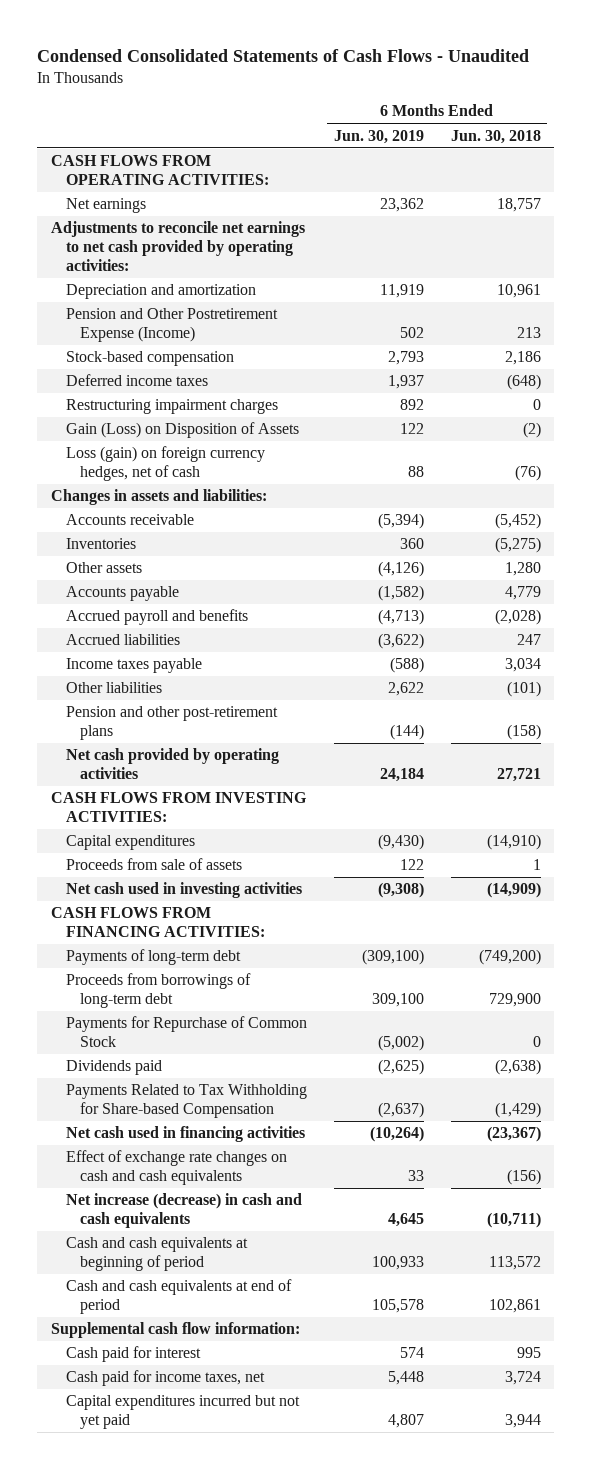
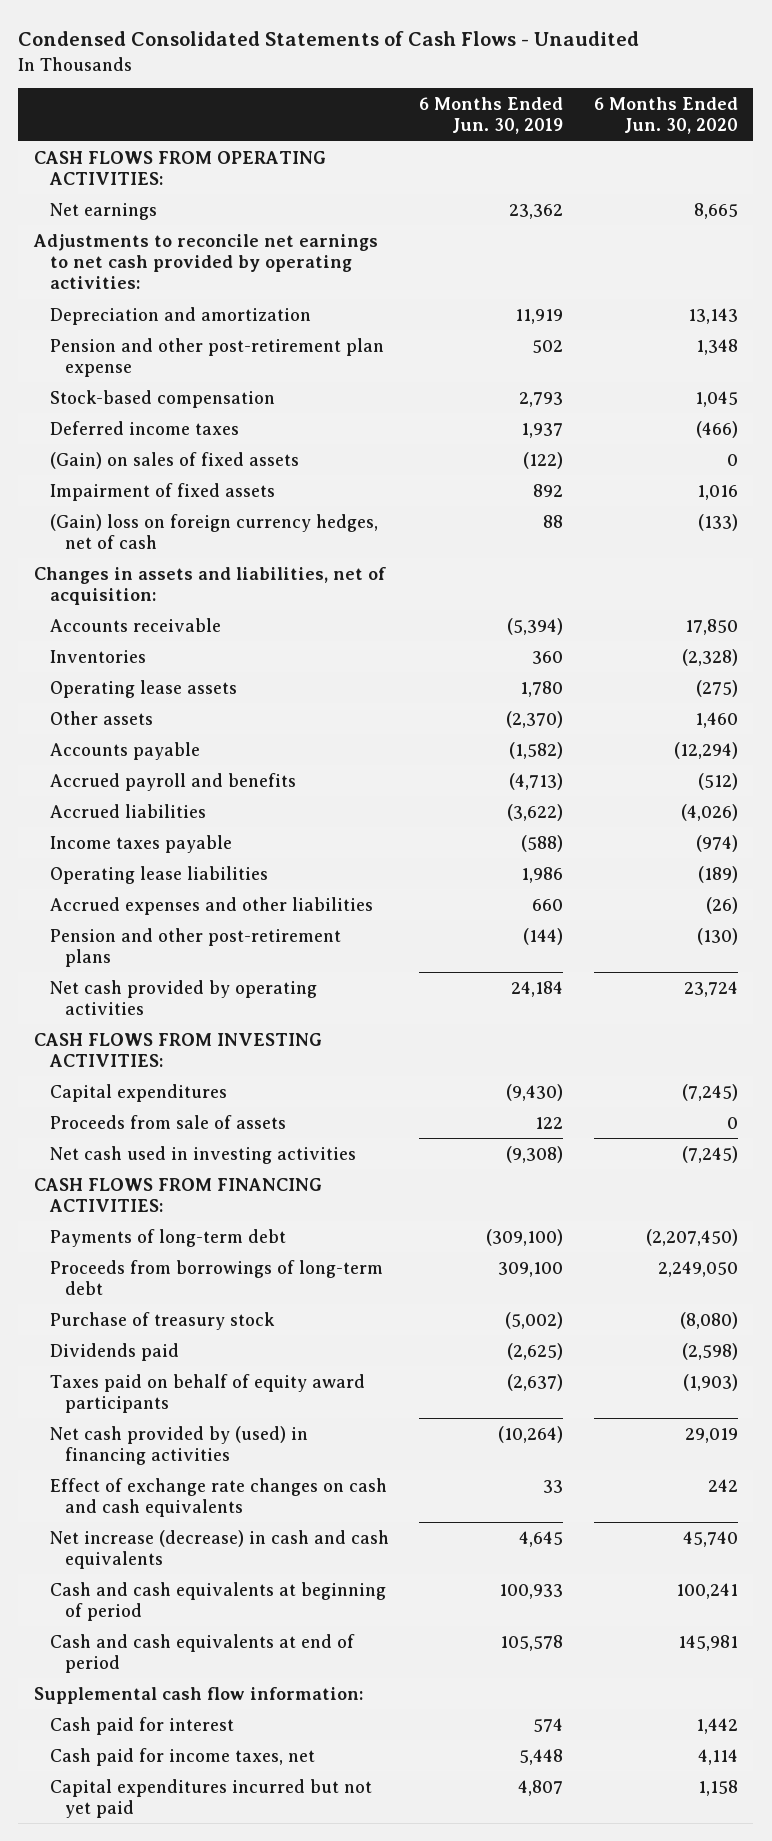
- | 6 Months Ended Jun. 30, 2019 | 6 Months Ended Jun. 30, 2018
+ | 6 Months Ended Jun. 30, 2019 | 6 Months Ended Jun. 30, 2020
- Pension and Other Postretirement Expense (Income) | 502 | 213
+ Pension and other post-retirement plan expense | 502 | 1,348
- Restructuring impairment charges | 892 | 0
- Gain (Loss) on Disposition of Assets | 122 | (2)
- Loss (gain) on foreign currency hedges, net of cash | 88 | (76)
- Changes in assets and liabilities:
+ (Gain) on sales of fixed assets | (122) | 0
+ Impairment of fixed assets | 892 | 1,016
+ (Gain) loss on foreign currency hedges, net of cash | 88 | (133)
+ Changes in assets and liabilities, net of acquisition:
- Other assets | (4,126) | 1,280
+ Operating lease assets | 1,780 | (275)
+ Other assets | (2,370) | 1,460
- Other liabilities | 2,622 | (101)
+ Operating lease liabilities | 1,986 | (189)
+ Accrued expenses and other liabilities | 660 | (26)
- Payments for Repurchase of Common Stock | (5,002) | 0
+ Purchase of treasury stock | (5,002) | (8,080)
- Payments Related to Tax Withholding for Share-based Compensation | (2,637) | (1,429)
- Net cash used in financing activities | (10,264) | (23,367)
+ Taxes paid on behalf of equity award participants | (2,637) | (1,903)
+ Net cash provided by (used) in financing activities | (10,264) | 29,019

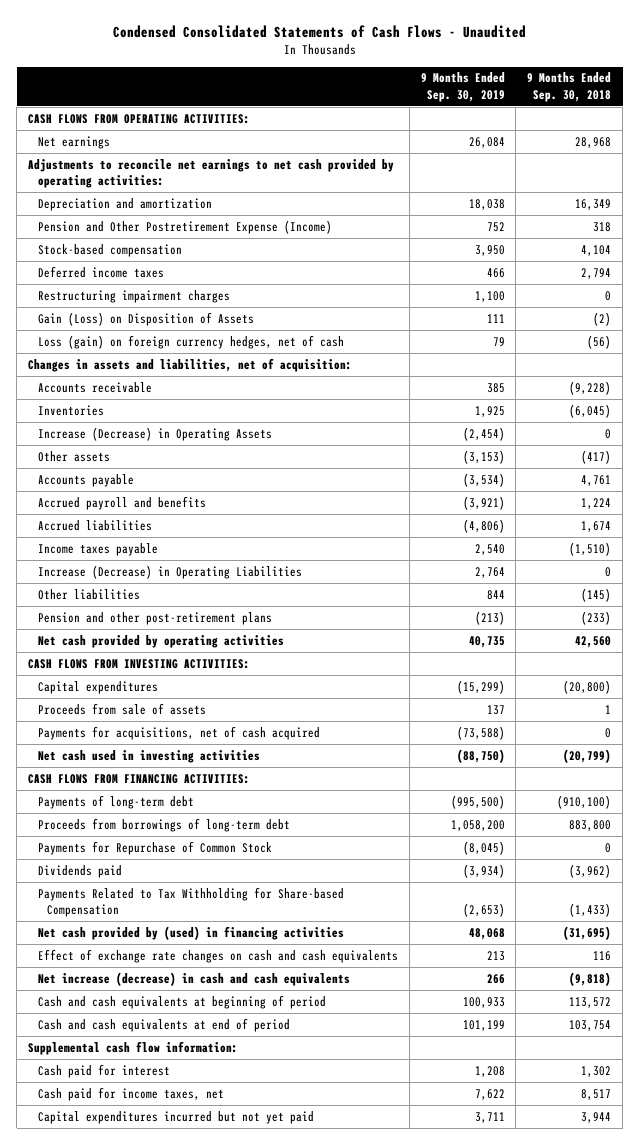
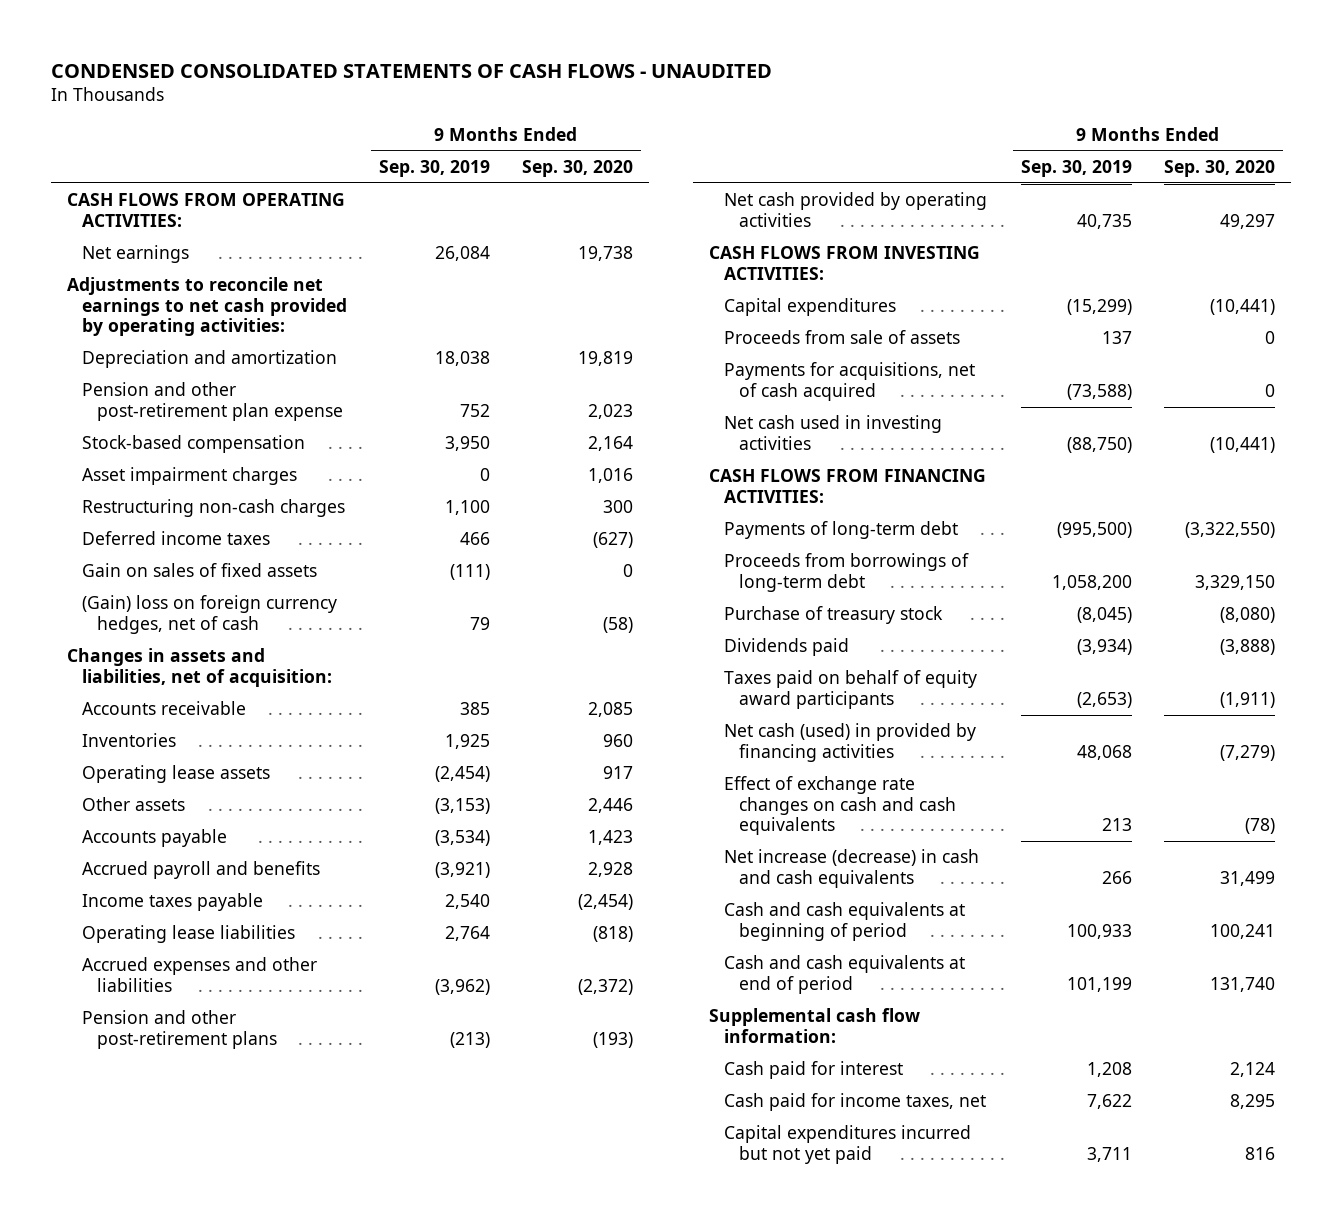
- Condensed Consolidated Statements of Cash Flows - Unaudited
+ CONDENSED CONSOLIDATED STATEMENTS OF CASH FLOWS - UNAUDITED
- | 9 Months Ended Sep. 30, 2019 | 9 Months Ended Sep. 30, 2018
+ | 9 Months Ended Sep. 30, 2019 | 9 Months Ended Sep. 30, 2020
- Pension and Other Postretirement Expense (Income) | 752 | 318
+ Pension and other post-retirement plan expense | 752 | 2,023
+ Asset impairment charges | 0 | 1,016
+ Restructuring non-cash charges | 1,100 | 300
- Restructuring impairment charges | 1,100 | 0
- Gain (Loss) on Disposition of Assets | 111 | (2)
- Loss (gain) on foreign currency hedges, net of cash | 79 | (56)
+ Gain on sales of fixed assets | (111) | 0
+ (Gain) loss on foreign currency hedges, net of cash | 79 | (58)
- Increase (Decrease) in Operating Assets | (2,454) | 0
+ Operating lease assets | (2,454) | 917
- Accrued liabilities | (4,806) | 1,674
- Increase (Decrease) in Operating Liabilities | 2,764 | 0
- Other liabilities | 844 | (145)
+ Operating lease liabilities | 2,764 | (818)
+ Accrued expenses and other liabilities | (3,962) | (2,372)
- Payments for Repurchase of Common Stock | (8,045) | 0
+ Purchase of treasury stock | (8,045) | (8,080)
- Payments Related to Tax Withholding for Share-based Compensation | (2,653) | (1,433)
- Net cash provided by (used) in financing activities | 48,068 | (31,695)
+ Taxes paid on behalf of equity award participants | (2,653) | (1,911)
+ Net cash (used) in provided by financing activities | 48,068 | (7,279)

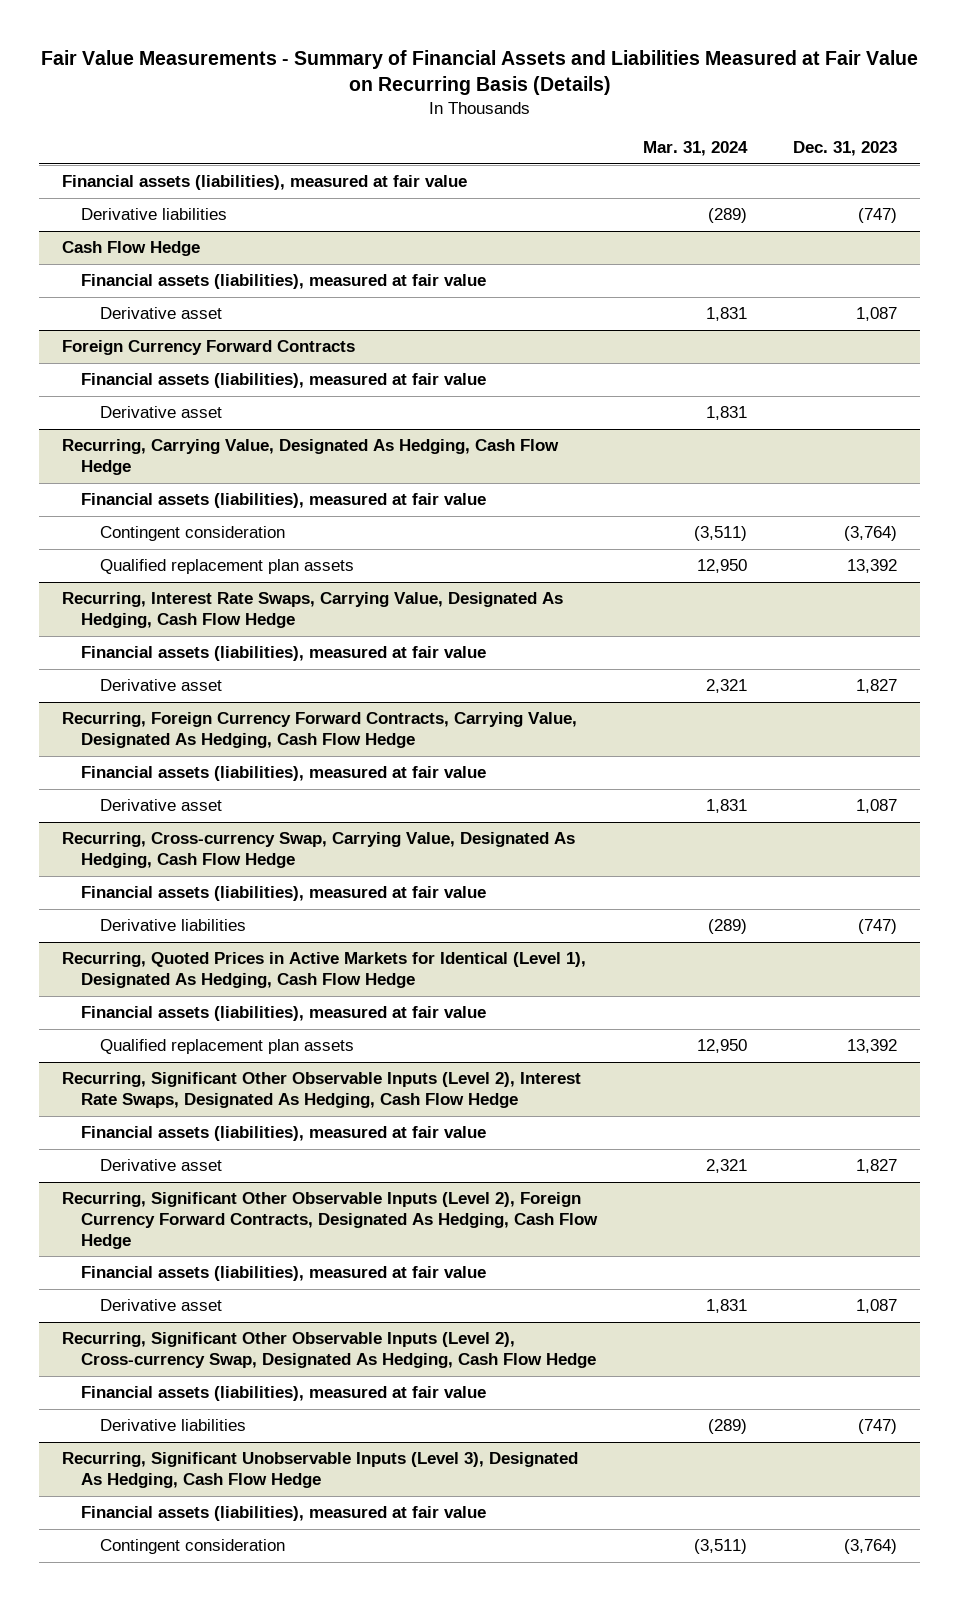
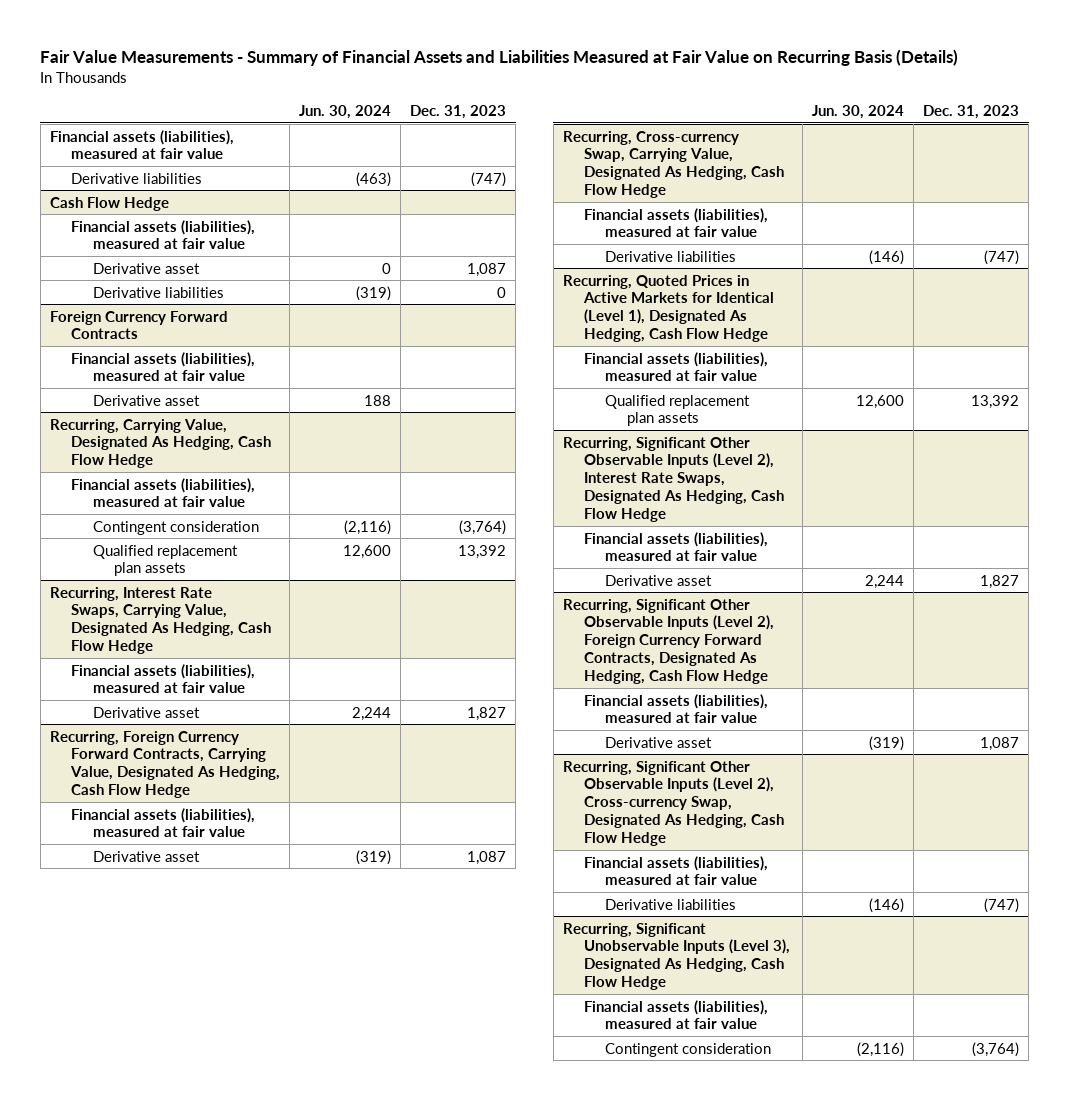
- | Mar. 31, 2024 | Dec. 31, 2023
+ | Jun. 30, 2024 | Dec. 31, 2023
@ Cash Flow Hedge
+ Derivative liabilities | (319) | 0

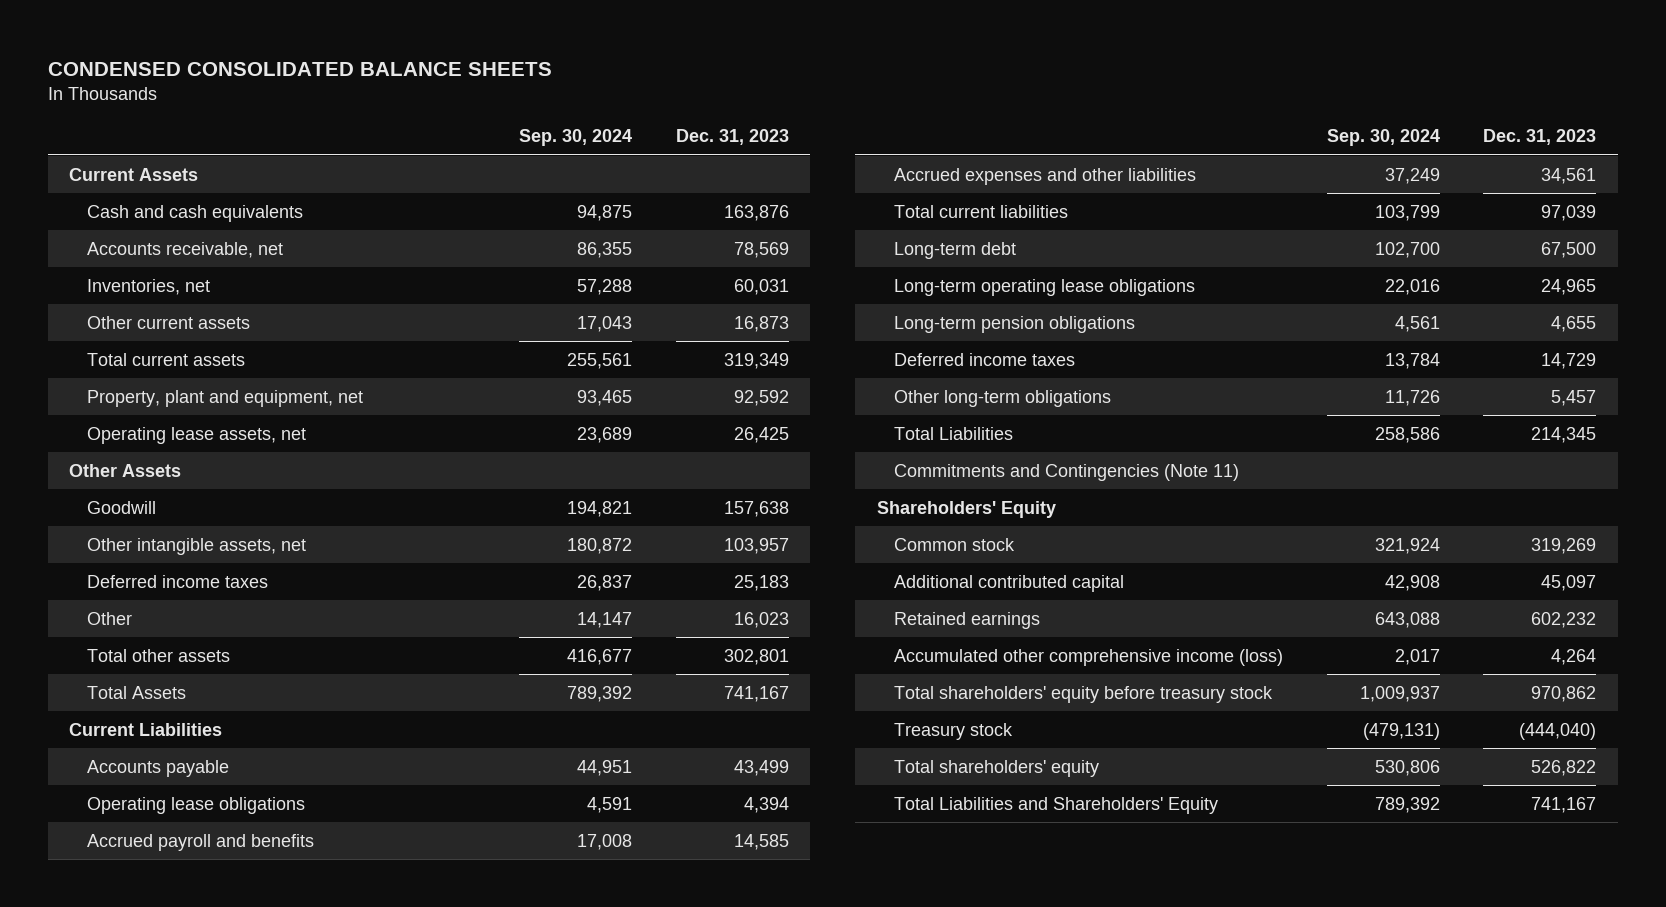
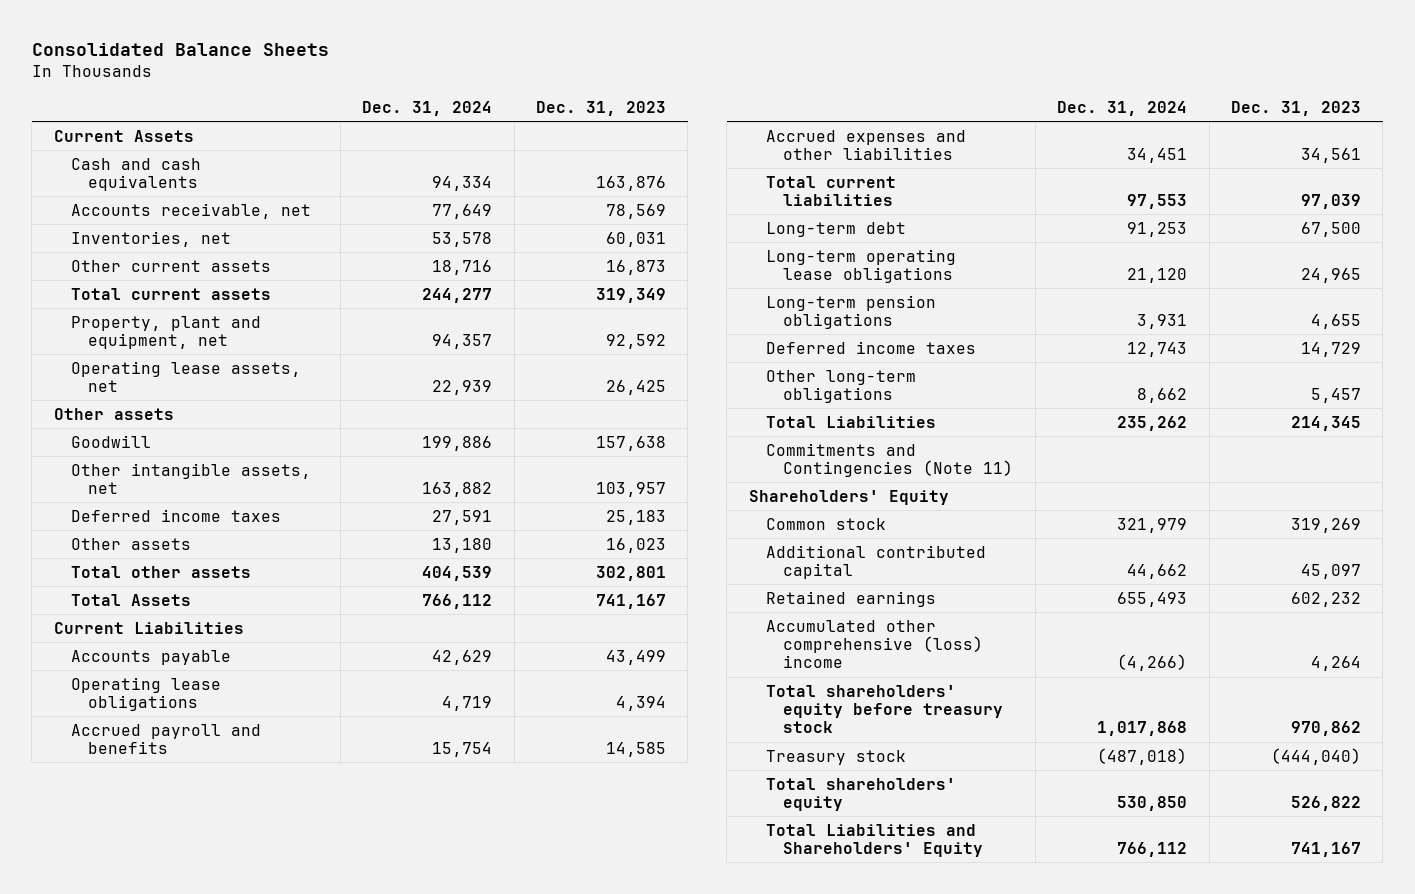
- CONDENSED CONSOLIDATED BALANCE SHEETS
+ Consolidated Balance Sheets
- | Sep. 30, 2024 | Dec. 31, 2023
+ | Dec. 31, 2024 | Dec. 31, 2023
- Other Assets
+ Other assets
- Other | 14,147 | 16,023
+ Other assets | 13,180 | 16,023
- Accumulated other comprehensive income (loss) | 2,017 | 4,264
+ Accumulated other comprehensive (loss) income | (4,266) | 4,264

